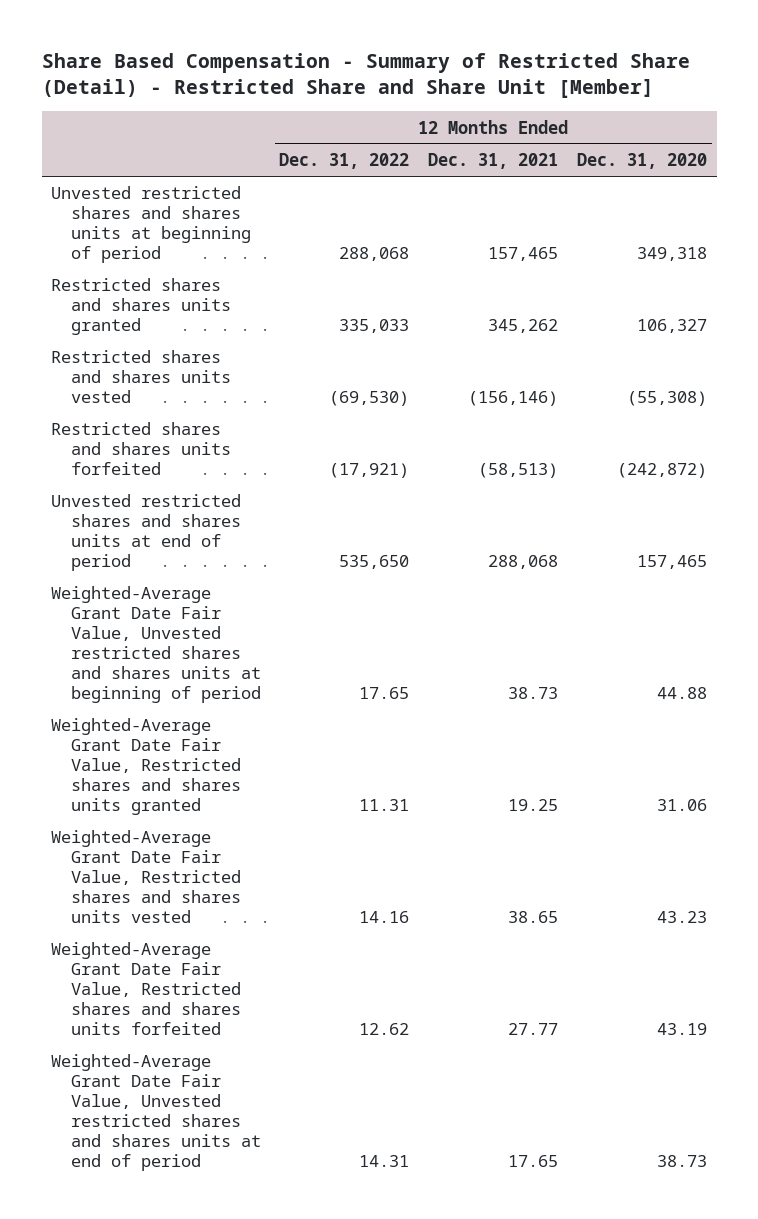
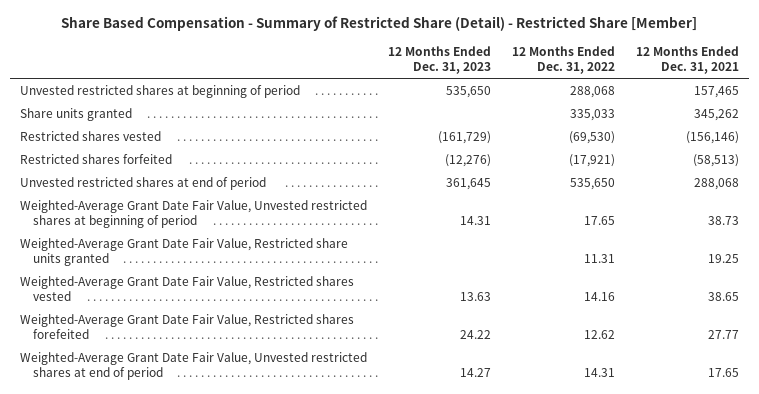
- Share Based Compensation - Summary of Restricted Share (Detail) - Restricted Share and Share Unit [Member]
+ Share Based Compensation - Summary of Restricted Share (Detail) - Restricted Share [Member]
- | 12 Months Ended Dec. 31, 2022 | 12 Months Ended Dec. 31, 2021 | 12 Months Ended Dec. 31, 2020
+ | 12 Months Ended Dec. 31, 2023 | 12 Months Ended Dec. 31, 2022 | 12 Months Ended Dec. 31, 2021
- Unvested restricted shares and shares units at beginning of period | 288,068 | 157,465 | 349,318
- Restricted shares and shares units granted | 335,033 | 345,262 | 106,327
- Restricted shares and shares units vested | (69,530) | (156,146) | (55,308)
- Restricted shares and shares units forfeited | (17,921) | (58,513) | (242,872)
- Unvested restricted shares and shares units at end of period | 535,650 | 288,068 | 157,465
- Weighted-Average Grant Date Fair Value, Unvested restricted shares and shares units at beginning of period | 17.65 | 38.73 | 44.88
- Weighted-Average Grant Date Fair Value, Restricted shares and shares units granted | 11.31 | 19.25 | 31.06
- Weighted-Average Grant Date Fair Value, Restricted shares and shares units vested | 14.16 | 38.65 | 43.23
- Weighted-Average Grant Date Fair Value, Restricted shares and shares units forfeited | 12.62 | 27.77 | 43.19
- Weighted-Average Grant Date Fair Value, Unvested restricted shares and shares units at end of period | 14.31 | 17.65 | 38.73
+ Unvested restricted shares at beginning of period | 535,650 | 288,068 | 157,465
+ Share units granted | | 335,033 | 345,262
+ Restricted shares vested | (161,729) | (69,530) | (156,146)
+ Restricted shares forfeited | (12,276) | (17,921) | (58,513)
+ Unvested restricted shares at end of period | 361,645 | 535,650 | 288,068
+ Weighted-Average Grant Date Fair Value, Unvested restricted shares at beginning of period | 14.31 | 17.65 | 38.73
+ Weighted-Average Grant Date Fair Value, Restricted share units granted | | 11.31 | 19.25
+ Weighted-Average Grant Date Fair Value, Restricted shares vested | 13.63 | 14.16 | 38.65
+ Weighted-Average Grant Date Fair Value, Restricted shares forefeited | 24.22 | 12.62 | 27.77
+ Weighted-Average Grant Date Fair Value, Unvested restricted shares at end of period | 14.27 | 14.31 | 17.65

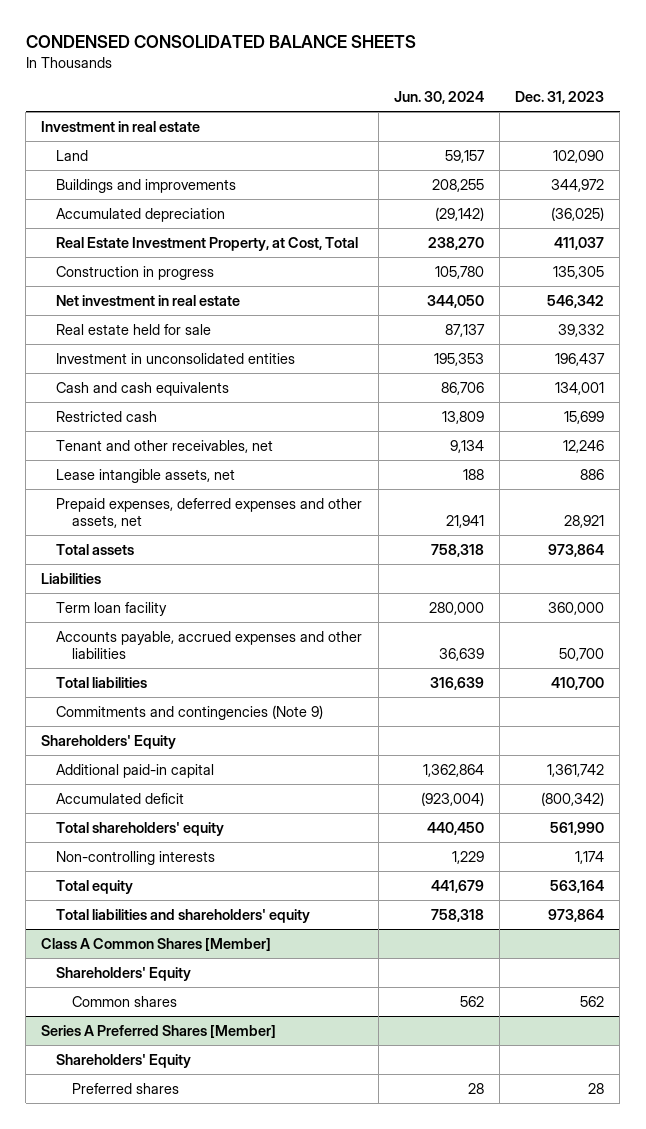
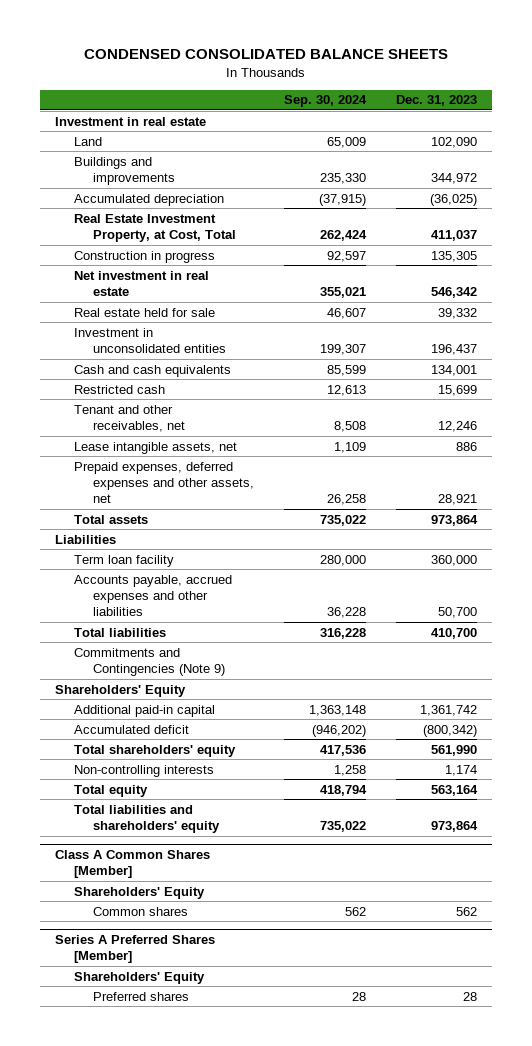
- | Jun. 30, 2024 | Dec. 31, 2023
+ | Sep. 30, 2024 | Dec. 31, 2023
- Commitments and contingencies (Note 9)
+ Commitments and Contingencies (Note 9)

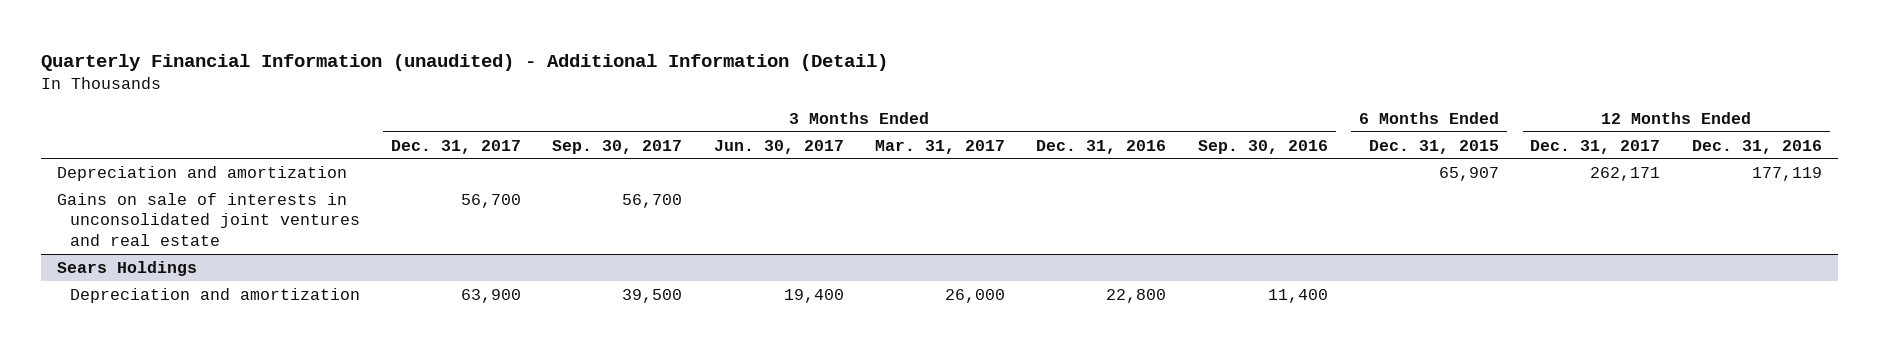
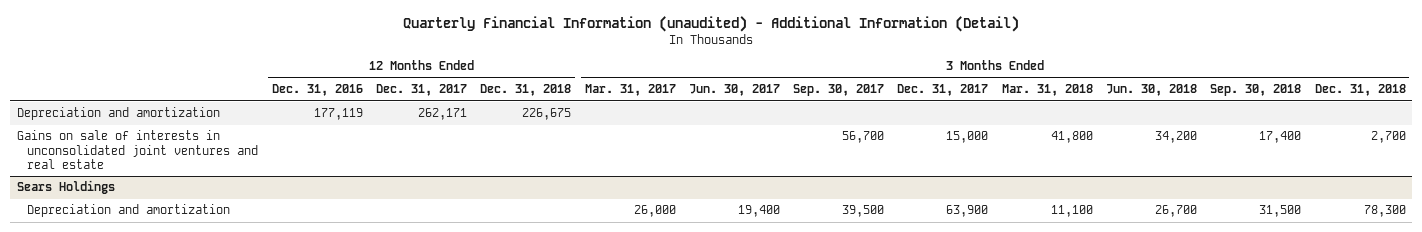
- | 3 Months Ended Dec. 31, 2017 | 3 Months Ended Sep. 30, 2017 | 3 Months Ended Jun. 30, 2017 | 3 Months Ended Mar. 31, 2017 | 3 Months Ended Dec. 31, 2016 | 3 Months Ended Sep. 30, 2016 | 6 Months Ended Dec. 31, 2015 | 12 Months Ended Dec. 31, 2017 | 12 Months Ended Dec. 31, 2016
+ | 12 Months Ended Dec. 31, 2016 | 12 Months Ended Dec. 31, 2017 | 12 Months Ended Dec. 31, 2018 | 3 Months Ended Mar. 31, 2017 | 3 Months Ended Jun. 30, 2017 | 3 Months Ended Sep. 30, 2017 | 3 Months Ended Dec. 31, 2017 | 3 Months Ended Mar. 31, 2018 | 3 Months Ended Jun. 30, 2018 | 3 Months Ended Sep. 30, 2018 | 3 Months Ended Dec. 31, 2018
- Gains on sale of interests in unconsolidated joint ventures and real estate | 56,700 | 56,700 | | | | | | |
+ Gains on sale of interests in unconsolidated joint ventures and real estate | | | | | | 56,700 | 15,000 | 41,800 | 34,200 | 17,400 | 2,700

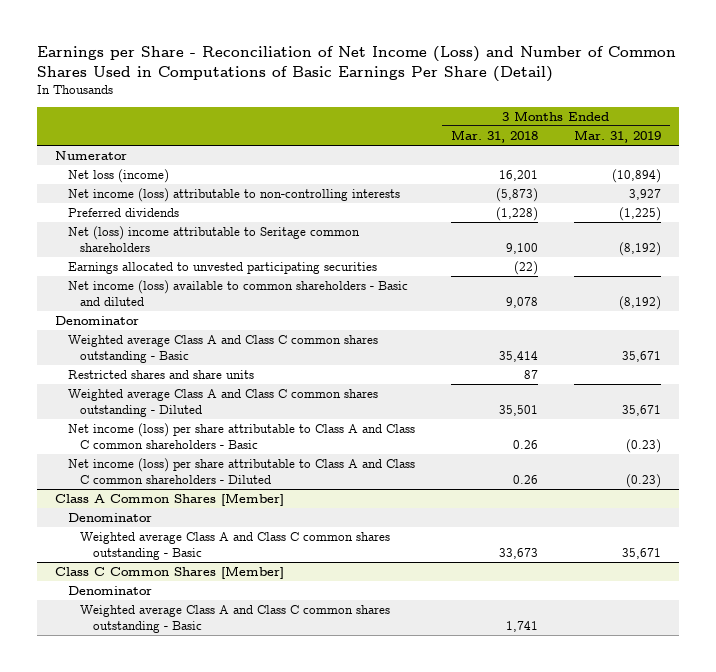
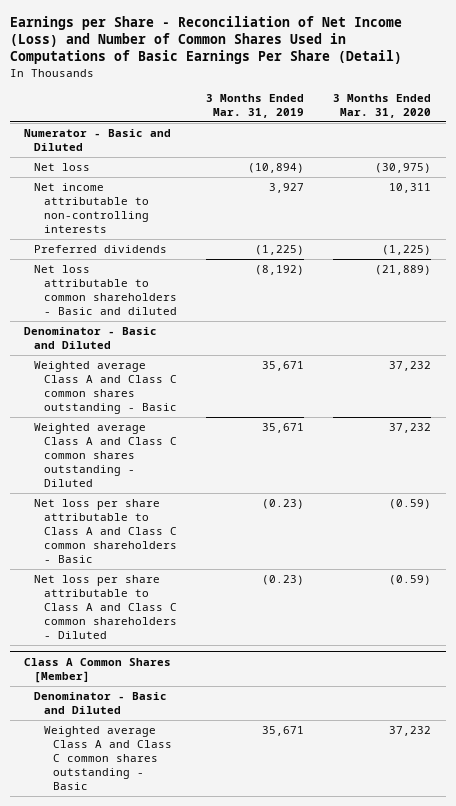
- | 3 Months Ended Mar. 31, 2018 | 3 Months Ended Mar. 31, 2019
+ | 3 Months Ended Mar. 31, 2019 | 3 Months Ended Mar. 31, 2020
- Numerator
- Net loss (income) | 16,201 | (10,894)
- Net income (loss) attributable to non-controlling interests | (5,873) | 3,927
+ Numerator - Basic and Diluted
+ Net loss | (10,894) | (30,975)
+ Net income attributable to non-controlling interests | 3,927 | 10,311
- Net (loss) income attributable to Seritage common shareholders | 9,100 | (8,192)
- Earnings allocated to unvested participating securities | (22) |
- Net income (loss) available to common shareholders - Basic and diluted | 9,078 | (8,192)
- Denominator
+ Net loss attributable to common shareholders - Basic and diluted | (8,192) | (21,889)
+ Denominator - Basic and Diluted
- Restricted shares and share units | 87 |
- Net income (loss) per share attributable to Class A and Class C common shareholders - Basic | 0.26 | (0.23)
- Net income (loss) per share attributable to Class A and Class C common shareholders - Diluted | 0.26 | (0.23)
+ Net loss per share attributable to Class A and Class C common shareholders - Basic | (0.23) | (0.59)
+ Net loss per share attributable to Class A and Class C common shareholders - Diluted | (0.23) | (0.59)
@ Class A Common Shares [Member]
- Denominator
+ Denominator - Basic and Diluted
- Class C Common Shares [Member]
- Denominator
- Weighted average Class A and Class C common shares outstanding - Basic | 1,741 |

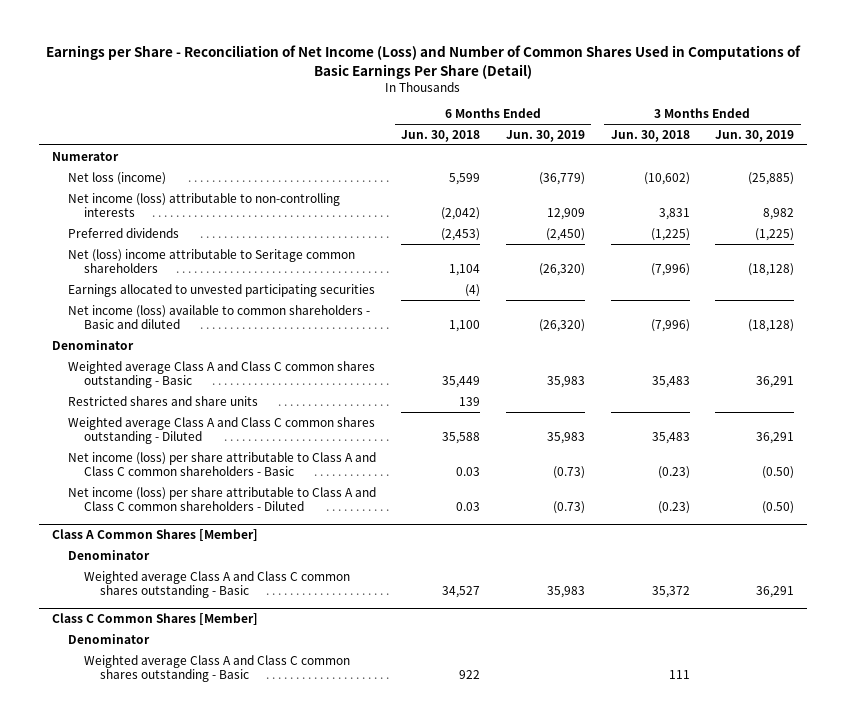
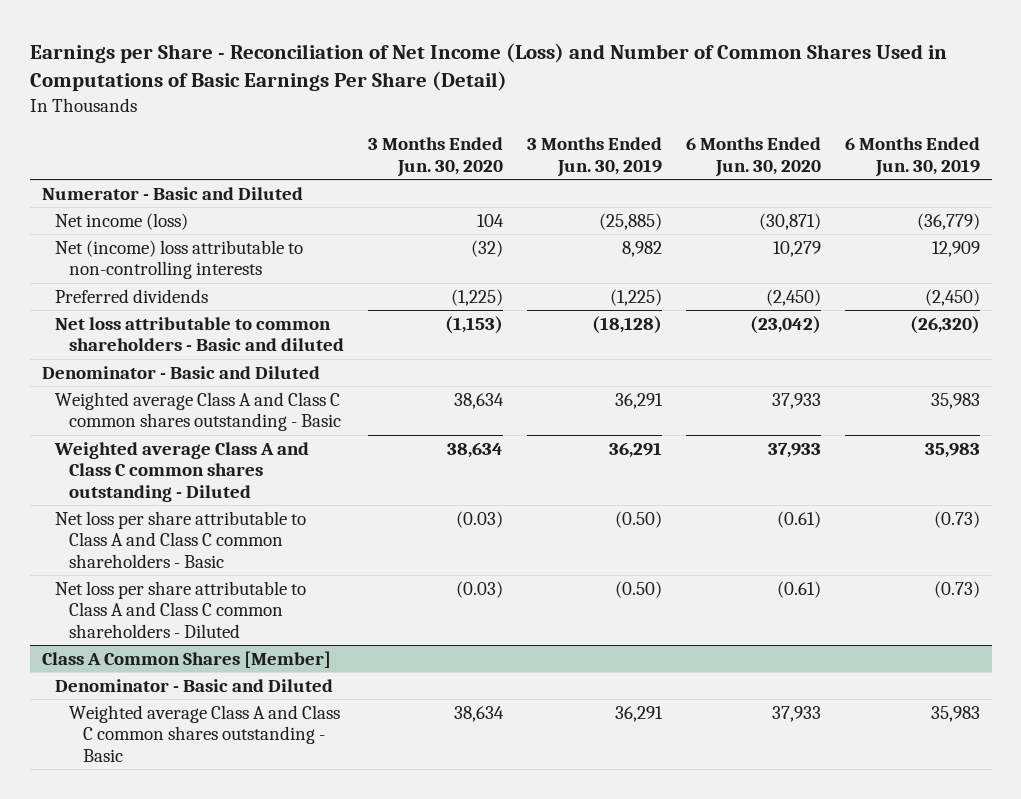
- | 6 Months Ended Jun. 30, 2018 | 6 Months Ended Jun. 30, 2019 | 3 Months Ended Jun. 30, 2018 | 3 Months Ended Jun. 30, 2019
+ | 3 Months Ended Jun. 30, 2020 | 3 Months Ended Jun. 30, 2019 | 6 Months Ended Jun. 30, 2020 | 6 Months Ended Jun. 30, 2019
- Numerator
- Net loss (income) | 5,599 | (36,779) | (10,602) | (25,885)
- Net income (loss) attributable to non-controlling interests | (2,042) | 12,909 | 3,831 | 8,982
+ Numerator - Basic and Diluted
+ Net income (loss) | 104 | (25,885) | (30,871) | (36,779)
+ Net (income) loss attributable to non-controlling interests | (32) | 8,982 | 10,279 | 12,909
- Net (loss) income attributable to Seritage common shareholders | 1,104 | (26,320) | (7,996) | (18,128)
- Earnings allocated to unvested participating securities | (4) | | |
- Net income (loss) available to common shareholders - Basic and diluted | 1,100 | (26,320) | (7,996) | (18,128)
- Denominator
+ Net loss attributable to common shareholders - Basic and diluted | (1,153) | (18,128) | (23,042) | (26,320)
+ Denominator - Basic and Diluted
- Restricted shares and share units | 139 | | |
- Net income (loss) per share attributable to Class A and Class C common shareholders - Basic | 0.03 | (0.73) | (0.23) | (0.50)
- Net income (loss) per share attributable to Class A and Class C common shareholders - Diluted | 0.03 | (0.73) | (0.23) | (0.50)
+ Net loss per share attributable to Class A and Class C common shareholders - Basic | (0.03) | (0.50) | (0.61) | (0.73)
+ Net loss per share attributable to Class A and Class C common shareholders - Diluted | (0.03) | (0.50) | (0.61) | (0.73)
@ Class A Common Shares [Member]
- Denominator
+ Denominator - Basic and Diluted
- Class C Common Shares [Member]
- Denominator
- Weighted average Class A and Class C common shares outstanding - Basic | 922 | | 111 |

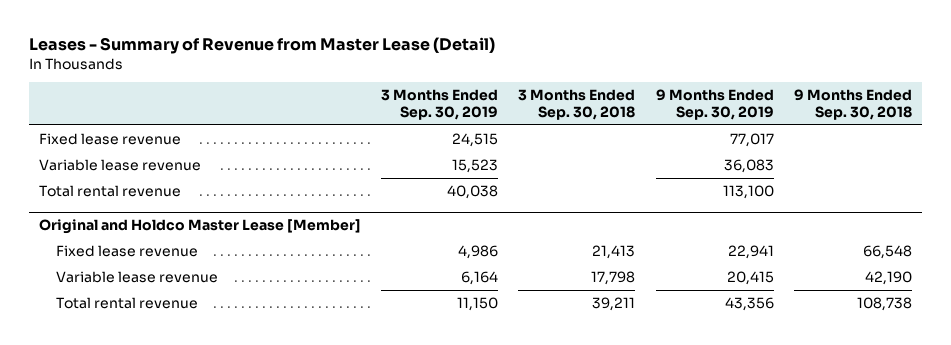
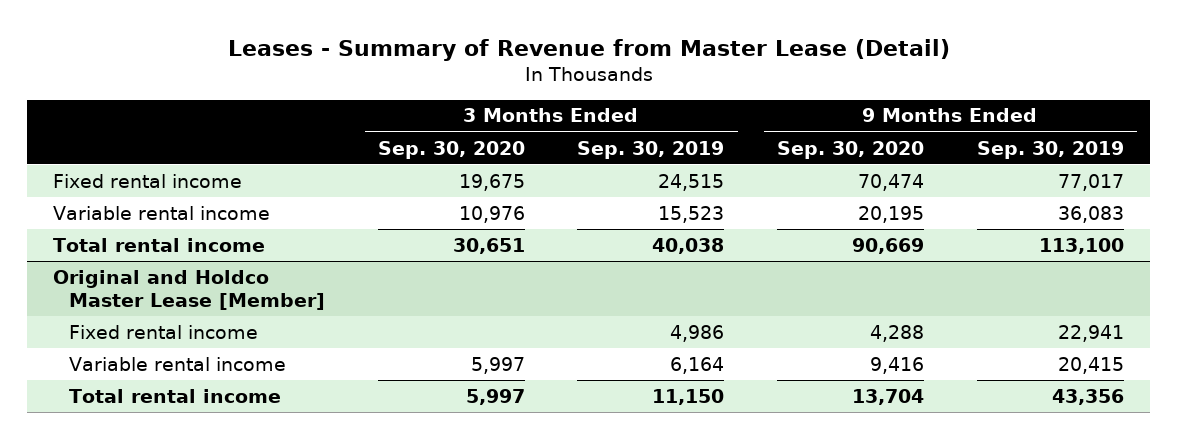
- | 3 Months Ended Sep. 30, 2019 | 3 Months Ended Sep. 30, 2018 | 9 Months Ended Sep. 30, 2019 | 9 Months Ended Sep. 30, 2018
+ | 3 Months Ended Sep. 30, 2020 | 3 Months Ended Sep. 30, 2019 | 9 Months Ended Sep. 30, 2020 | 9 Months Ended Sep. 30, 2019
- Fixed lease revenue | 24,515 | | 77,017 |
- Variable lease revenue | 15,523 | | 36,083 |
- Total rental revenue | 40,038 | | 113,100 |
+ Fixed rental income | 19,675 | 24,515 | 70,474 | 77,017
+ Variable rental income | 10,976 | 15,523 | 20,195 | 36,083
+ Total rental income | 30,651 | 40,038 | 90,669 | 113,100
@ Original and Holdco Master Lease [Member]
- Fixed lease revenue | 4,986 | 21,413 | 22,941 | 66,548
- Variable lease revenue | 6,164 | 17,798 | 20,415 | 42,190
- Total rental revenue | 11,150 | 39,211 | 43,356 | 108,738
+ Fixed rental income | | 4,986 | 4,288 | 22,941
+ Variable rental income | 5,997 | 6,164 | 9,416 | 20,415
+ Total rental income | 5,997 | 11,150 | 13,704 | 43,356

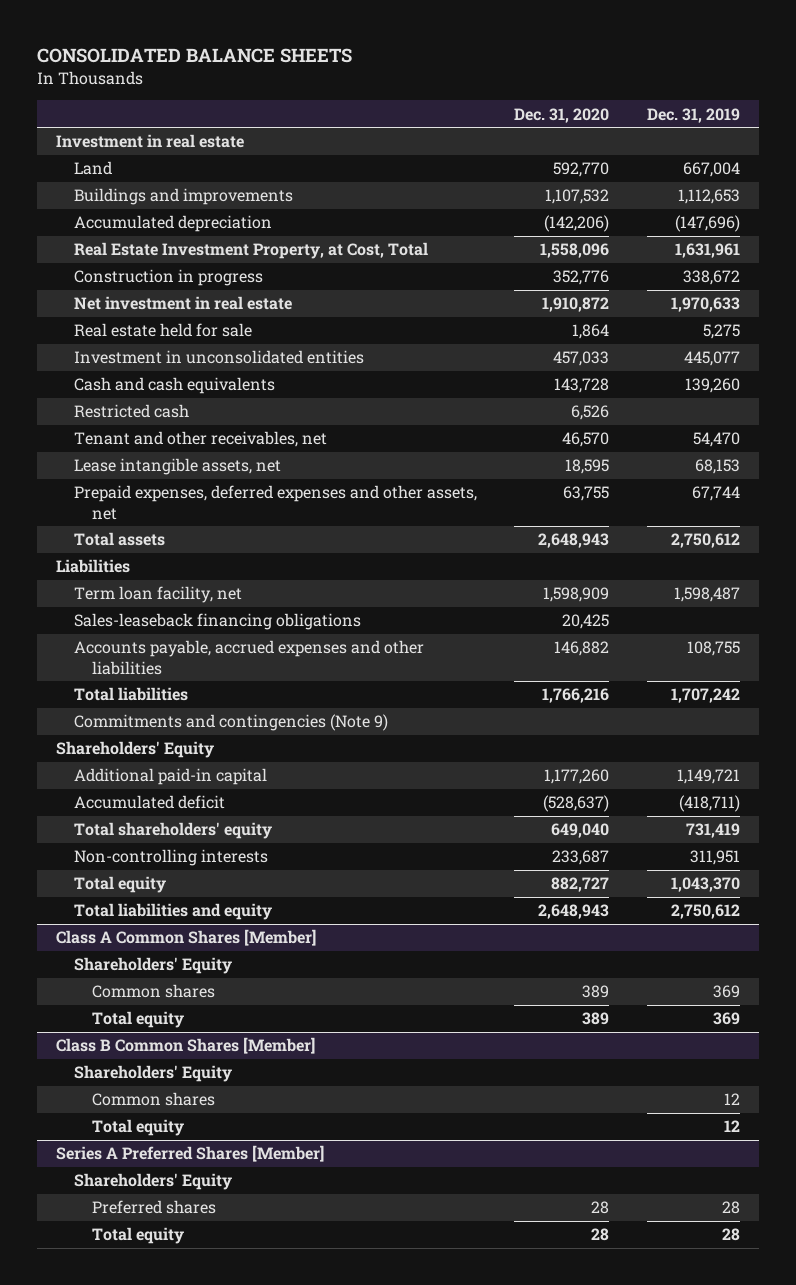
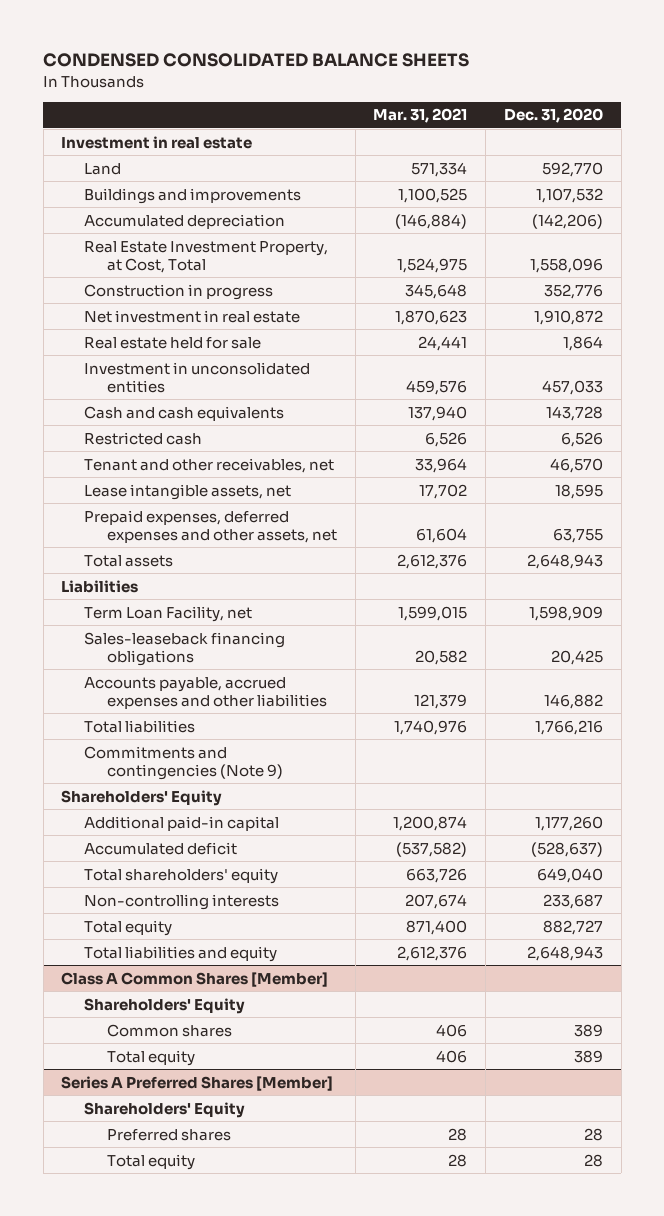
- CONSOLIDATED BALANCE SHEETS
+ CONDENSED CONSOLIDATED BALANCE SHEETS
- | Dec. 31, 2020 | Dec. 31, 2019
+ | Mar. 31, 2021 | Dec. 31, 2020
- Term loan facility, net | 1,598,909 | 1,598,487
+ Term Loan Facility, net | 1,599,015 | 1,598,909
- Class B Common Shares [Member]
- Shareholders' Equity
- Common shares | | 12
- Total equity | | 12

